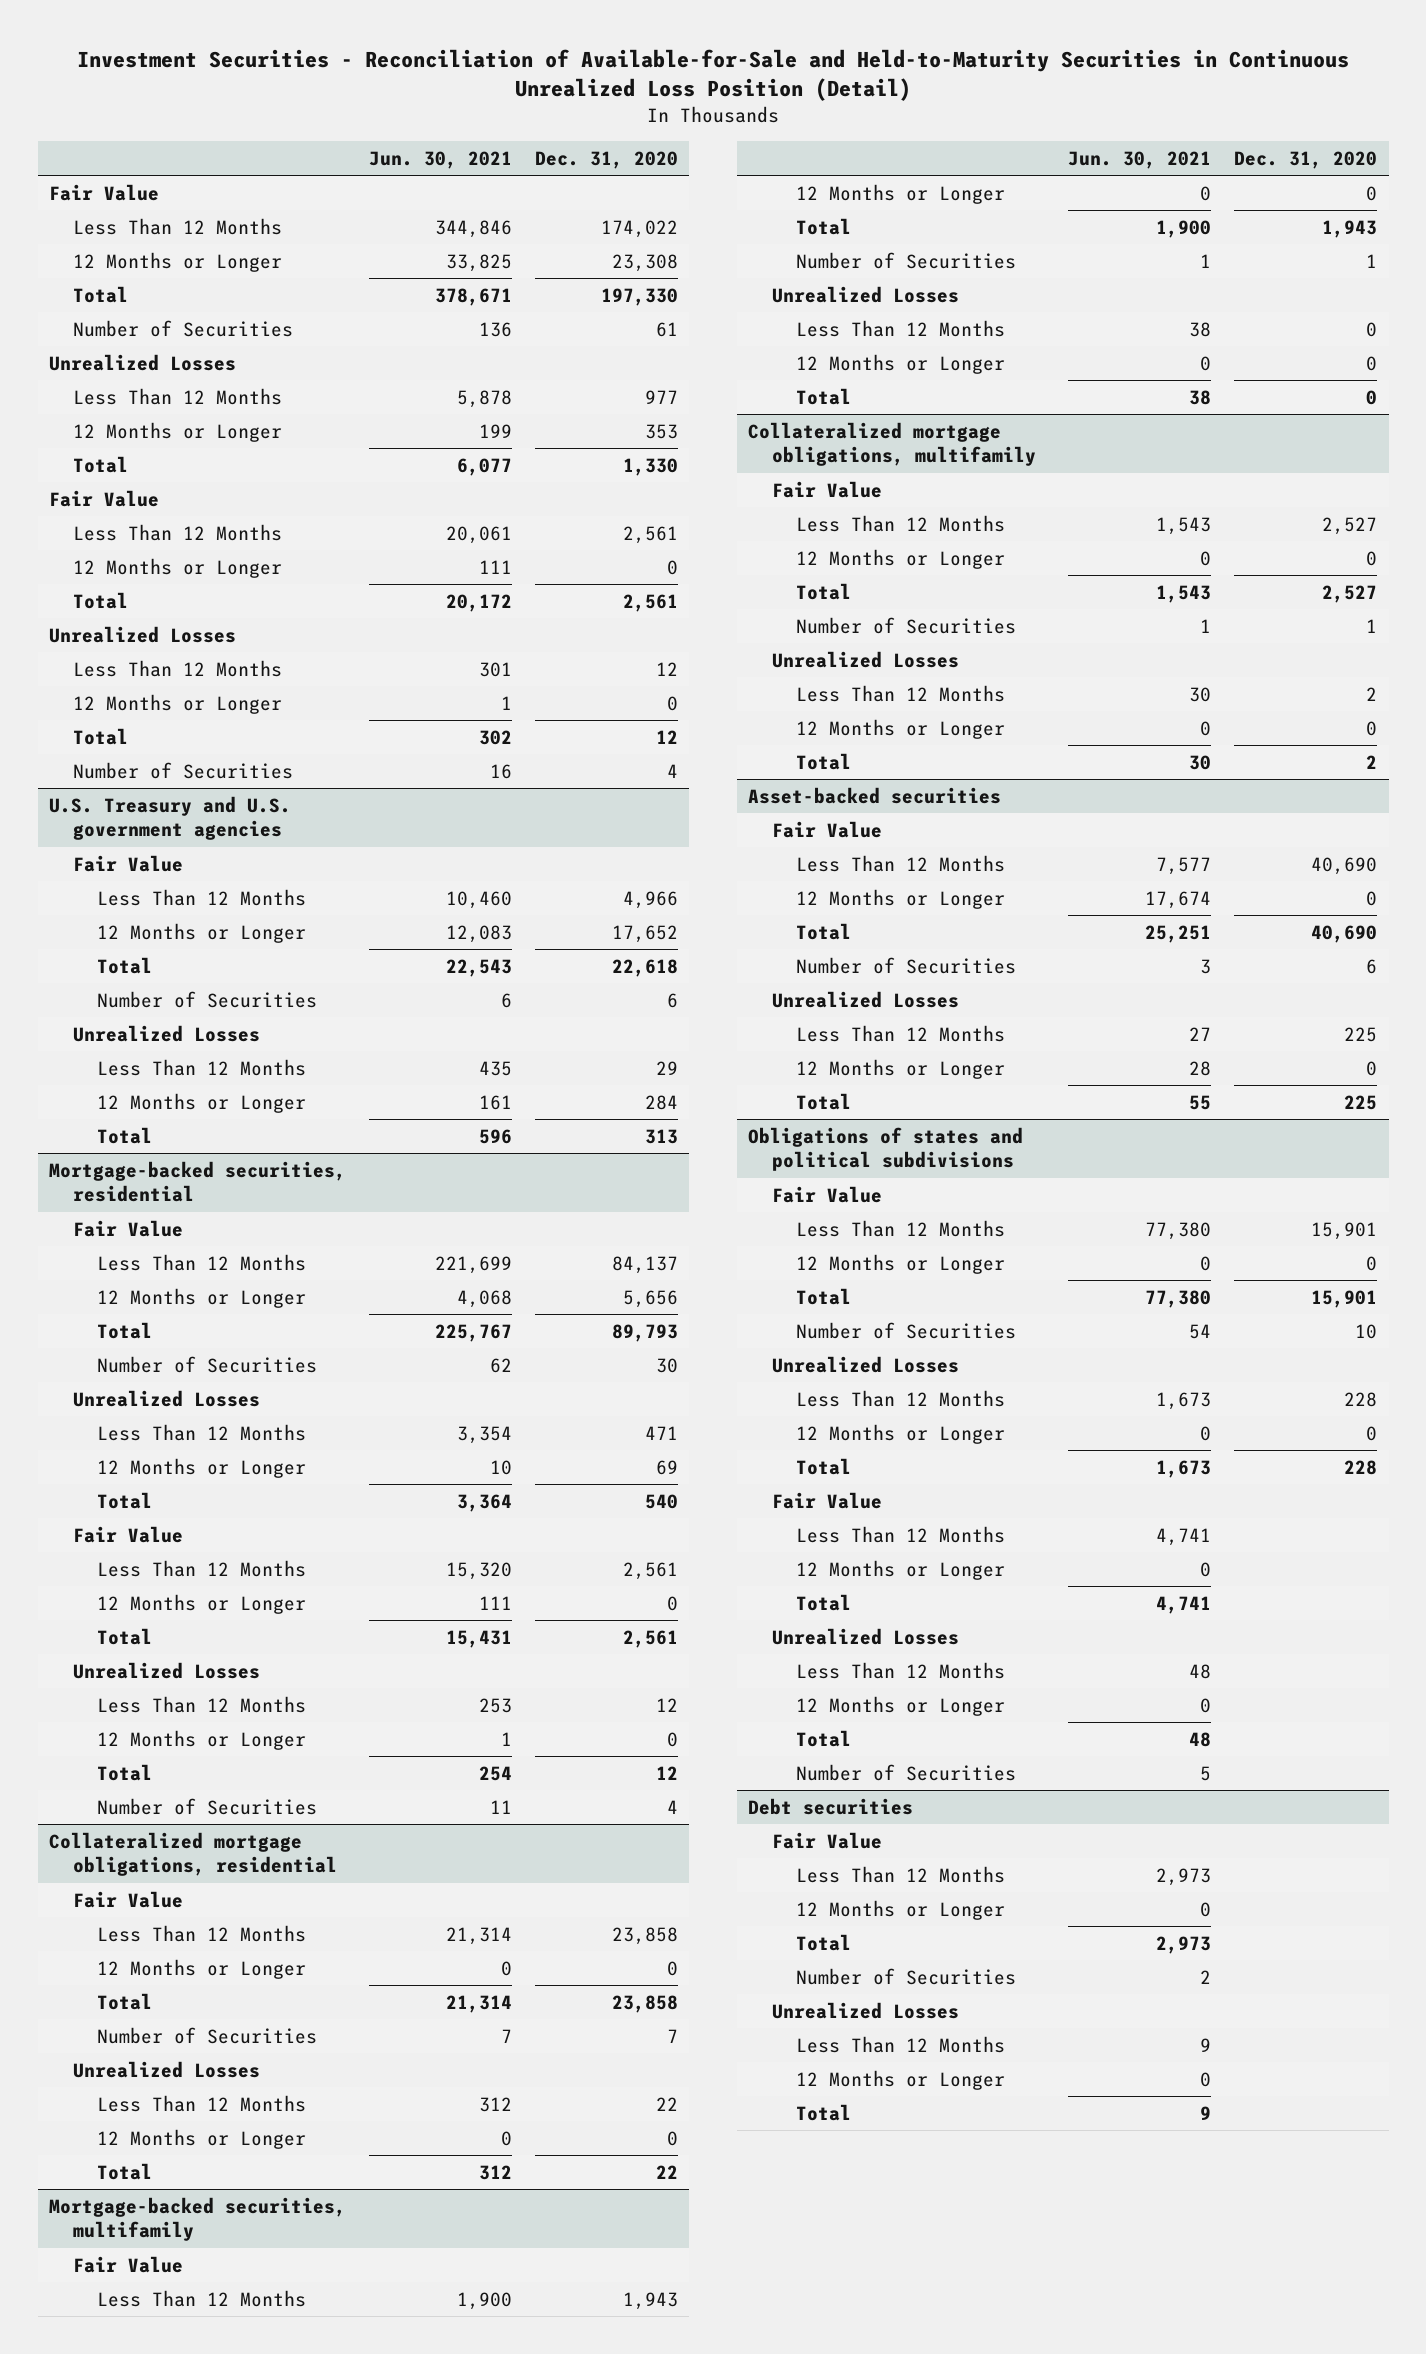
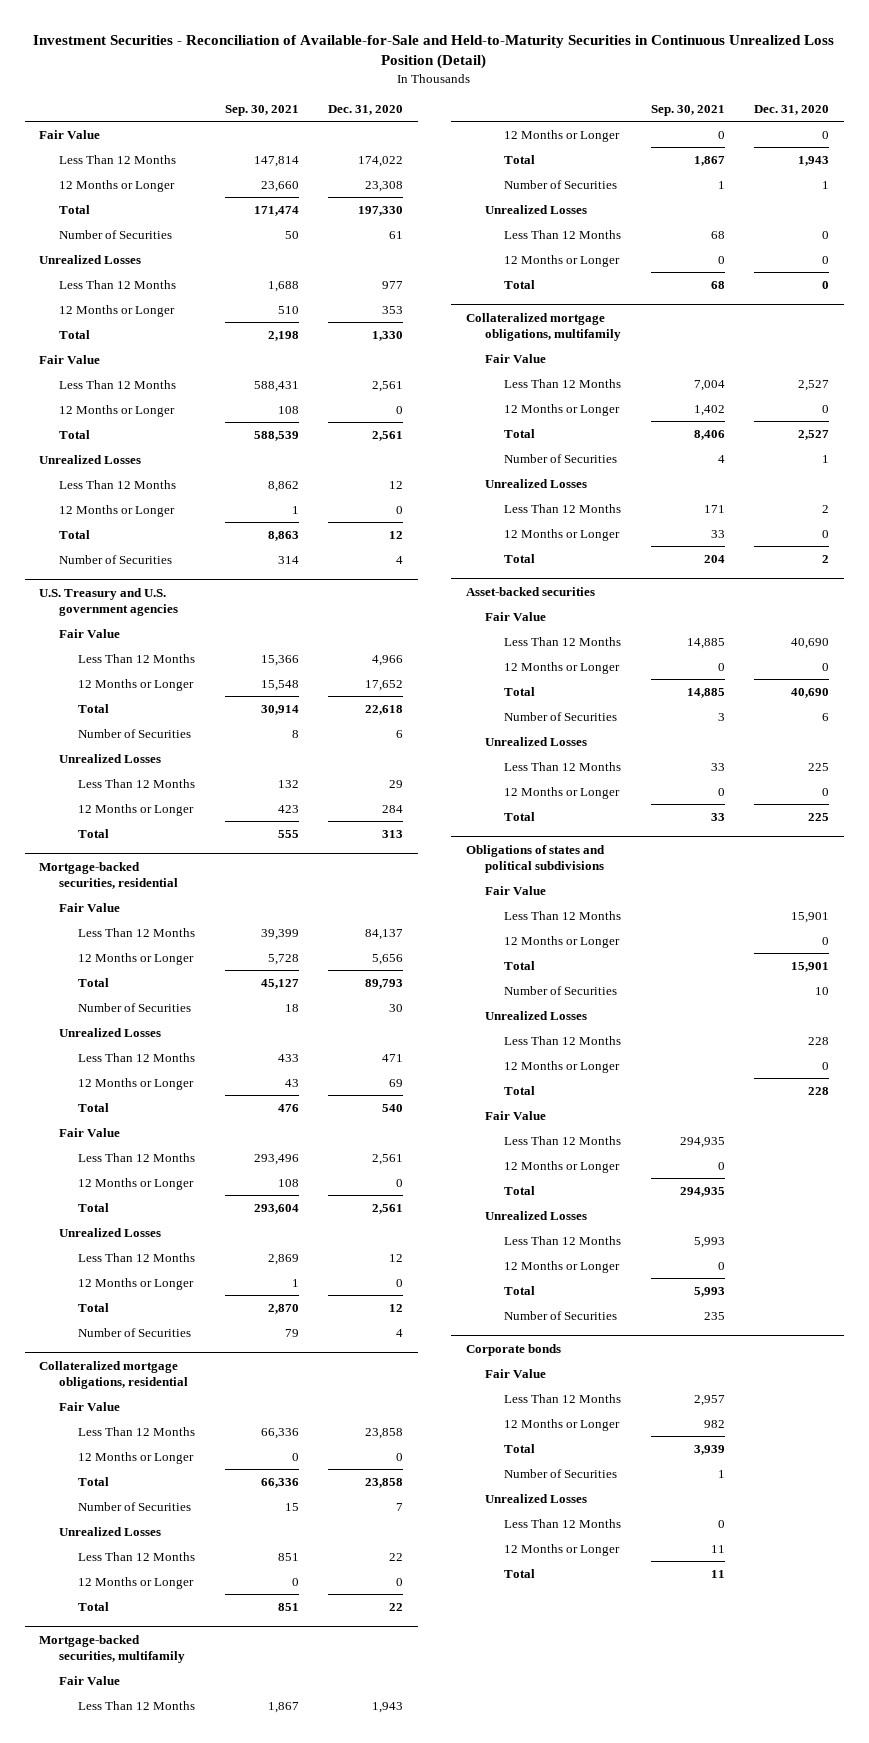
- | Jun. 30, 2021 | Dec. 31, 2020
+ | Sep. 30, 2021 | Dec. 31, 2020
- Debt securities
+ Corporate bonds

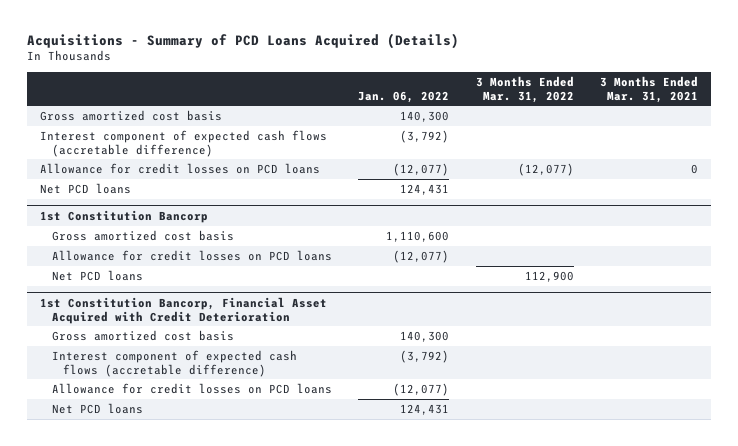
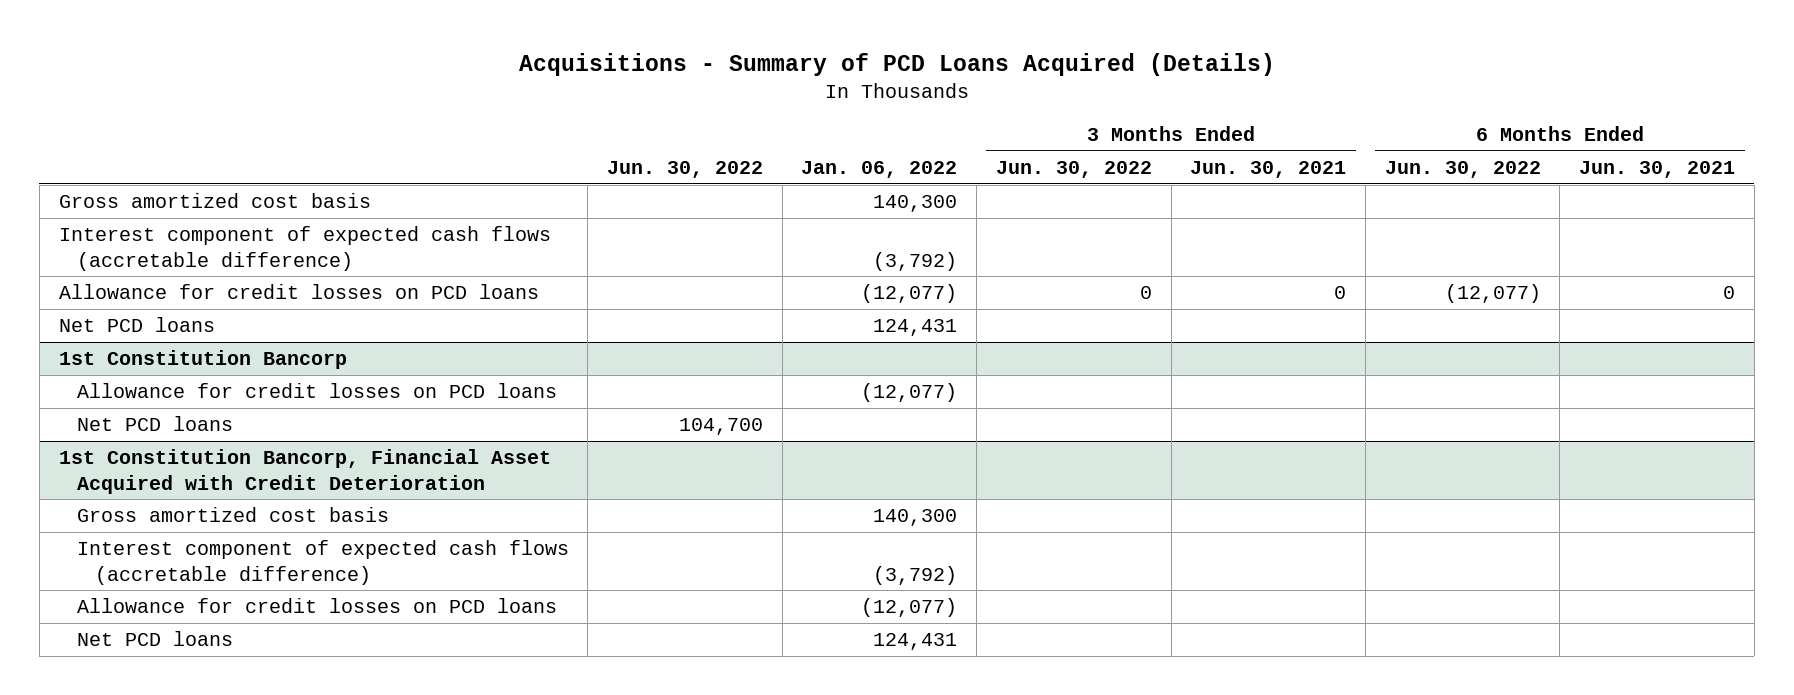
- | Jan. 06, 2022 | 3 Months Ended Mar. 31, 2022 | 3 Months Ended Mar. 31, 2021
+ | Jun. 30, 2022 | Jan. 06, 2022 | 3 Months Ended Jun. 30, 2022 | 3 Months Ended Jun. 30, 2021 | 6 Months Ended Jun. 30, 2022 | 6 Months Ended Jun. 30, 2021
@ 1st Constitution Bancorp
- Gross amortized cost basis | 1,110,600 | |

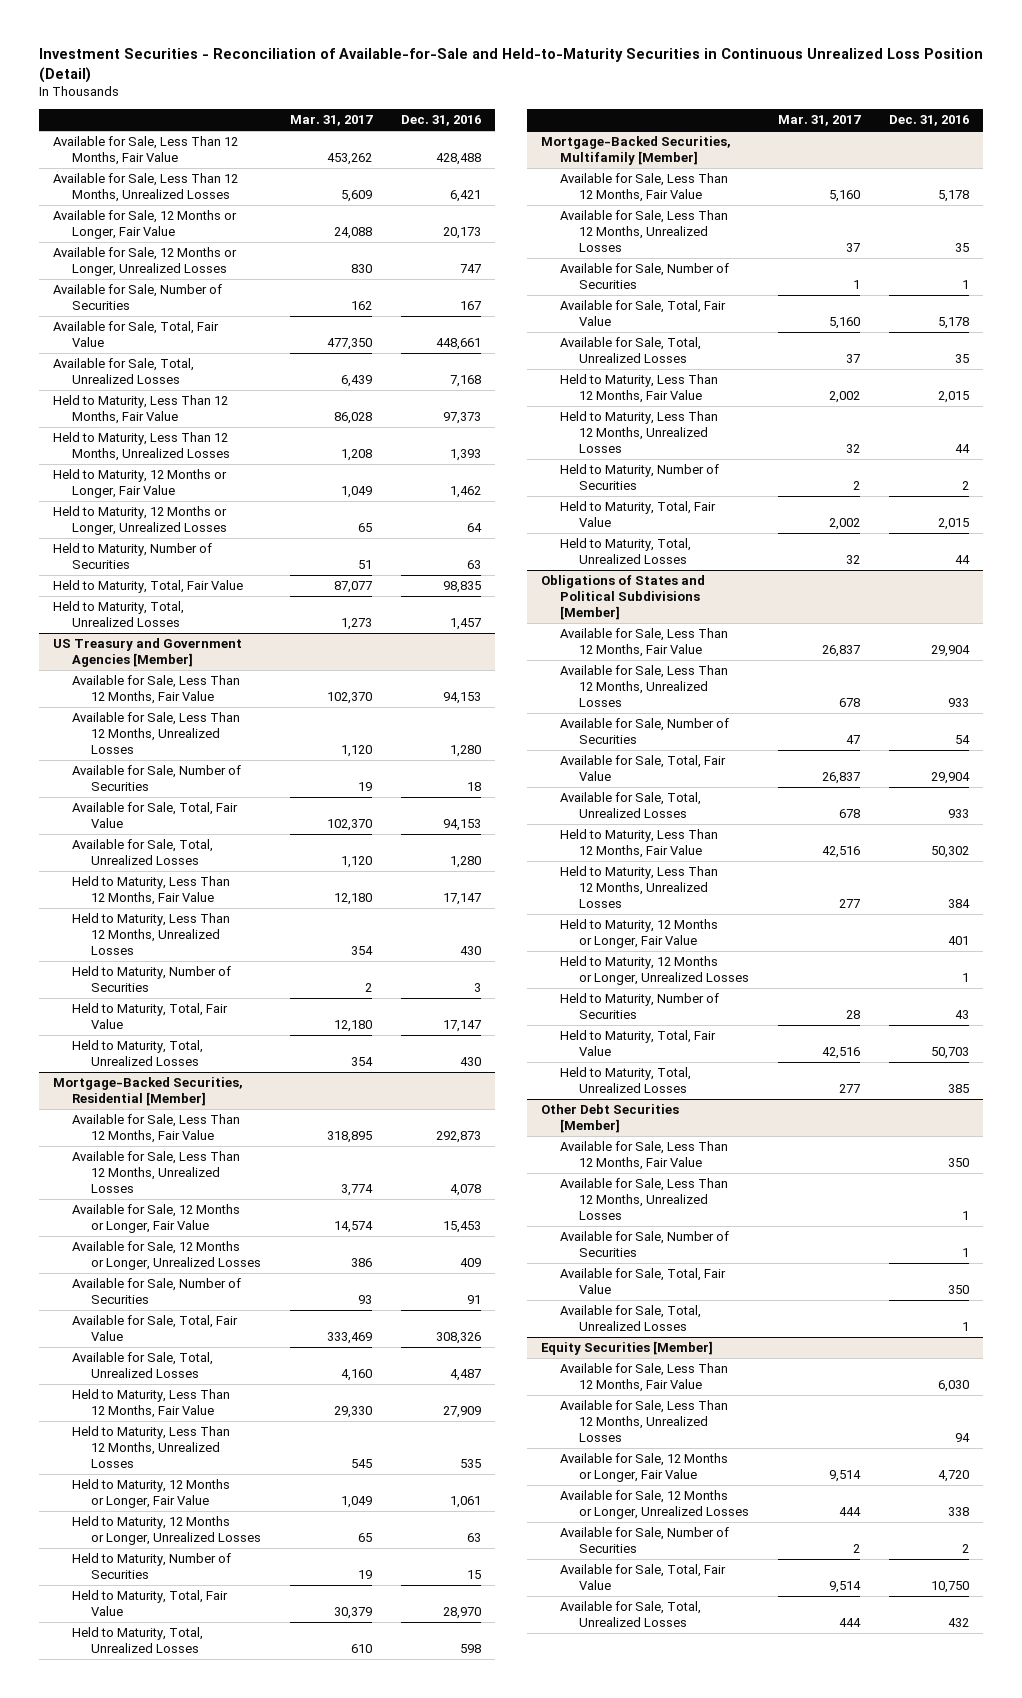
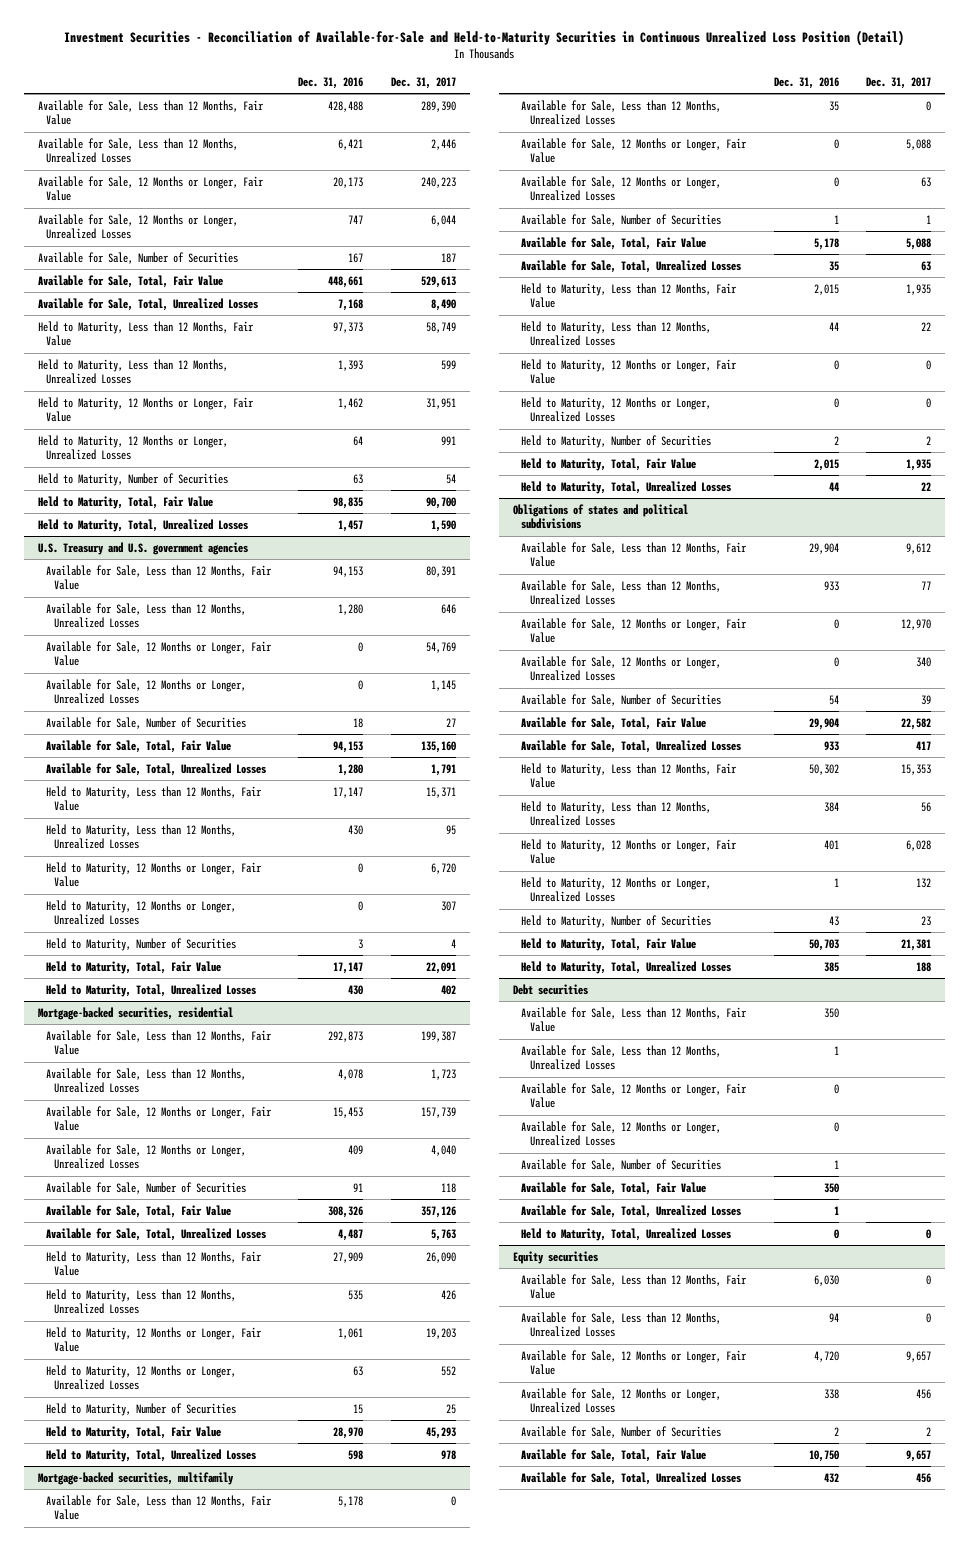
- | Mar. 31, 2017 | Dec. 31, 2016
+ | Dec. 31, 2016 | Dec. 31, 2017
- Available for Sale, Less Than 12 Months, Fair Value | 453,262 | 428,488
- Available for Sale, Less Than 12 Months, Unrealized Losses | 5,609 | 6,421
+ Available for Sale, Less than 12 Months, Fair Value | 428,488 | 289,390
+ Available for Sale, Less than 12 Months, Unrealized Losses | 6,421 | 2,446
- Held to Maturity, Less Than 12 Months, Fair Value | 86,028 | 97,373
- Held to Maturity, Less Than 12 Months, Unrealized Losses | 1,208 | 1,393
+ Held to Maturity, Less than 12 Months, Fair Value | 97,373 | 58,749
+ Held to Maturity, Less than 12 Months, Unrealized Losses | 1,393 | 599
- US Treasury and Government Agencies [Member]
- Available for Sale, Less Than 12 Months, Fair Value | 102,370 | 94,153
- Available for Sale, Less Than 12 Months, Unrealized Losses | 1,120 | 1,280
+ U.S. Treasury and U.S. government agencies
+ Available for Sale, Less than 12 Months, Fair Value | 94,153 | 80,391
+ Available for Sale, Less than 12 Months, Unrealized Losses | 1,280 | 646
+ Available for Sale, 12 Months or Longer, Fair Value | 0 | 54,769
+ Available for Sale, 12 Months or Longer, Unrealized Losses | 0 | 1,145
- Held to Maturity, Less Than 12 Months, Fair Value | 12,180 | 17,147
- Held to Maturity, Less Than 12 Months, Unrealized Losses | 354 | 430
+ Held to Maturity, Less than 12 Months, Fair Value | 17,147 | 15,371
+ Held to Maturity, Less than 12 Months, Unrealized Losses | 430 | 95
+ Held to Maturity, 12 Months or Longer, Fair Value | 0 | 6,720
+ Held to Maturity, 12 Months or Longer, Unrealized Losses | 0 | 307
- Mortgage-Backed Securities, Residential [Member]
- Available for Sale, Less Than 12 Months, Fair Value | 318,895 | 292,873
- Available for Sale, Less Than 12 Months, Unrealized Losses | 3,774 | 4,078
+ Mortgage-backed securities, residential
+ Available for Sale, Less than 12 Months, Fair Value | 292,873 | 199,387
+ Available for Sale, Less than 12 Months, Unrealized Losses | 4,078 | 1,723
- Held to Maturity, Less Than 12 Months, Fair Value | 29,330 | 27,909
- Held to Maturity, Less Than 12 Months, Unrealized Losses | 545 | 535
+ Held to Maturity, Less than 12 Months, Fair Value | 27,909 | 26,090
+ Held to Maturity, Less than 12 Months, Unrealized Losses | 535 | 426
- Mortgage-Backed Securities, Multifamily [Member]
- Available for Sale, Less Than 12 Months, Fair Value | 5,160 | 5,178
- Available for Sale, Less Than 12 Months, Unrealized Losses | 37 | 35
+ Mortgage-backed securities, multifamily
+ Available for Sale, Less than 12 Months, Fair Value | 5,178 | 0
+ Available for Sale, Less than 12 Months, Unrealized Losses | 35 | 0
+ Available for Sale, 12 Months or Longer, Fair Value | 0 | 5,088
+ Available for Sale, 12 Months or Longer, Unrealized Losses | 0 | 63
- Held to Maturity, Less Than 12 Months, Fair Value | 2,002 | 2,015
- Held to Maturity, Less Than 12 Months, Unrealized Losses | 32 | 44
+ Held to Maturity, Less than 12 Months, Fair Value | 2,015 | 1,935
+ Held to Maturity, Less than 12 Months, Unrealized Losses | 44 | 22
+ Held to Maturity, 12 Months or Longer, Fair Value | 0 | 0
+ Held to Maturity, 12 Months or Longer, Unrealized Losses | 0 | 0
- Obligations of States and Political Subdivisions [Member]
- Available for Sale, Less Than 12 Months, Fair Value | 26,837 | 29,904
- Available for Sale, Less Than 12 Months, Unrealized Losses | 678 | 933
+ Obligations of states and political subdivisions
+ Available for Sale, Less than 12 Months, Fair Value | 29,904 | 9,612
+ Available for Sale, Less than 12 Months, Unrealized Losses | 933 | 77
+ Available for Sale, 12 Months or Longer, Fair Value | 0 | 12,970
+ Available for Sale, 12 Months or Longer, Unrealized Losses | 0 | 340
- Held to Maturity, Less Than 12 Months, Fair Value | 42,516 | 50,302
- Held to Maturity, Less Than 12 Months, Unrealized Losses | 277 | 384
+ Held to Maturity, Less than 12 Months, Fair Value | 50,302 | 15,353
+ Held to Maturity, Less than 12 Months, Unrealized Losses | 384 | 56
- Other Debt Securities [Member]
- Available for Sale, Less Than 12 Months, Fair Value | | 350
- Available for Sale, Less Than 12 Months, Unrealized Losses | | 1
+ Debt securities
+ Available for Sale, Less than 12 Months, Fair Value | 350 |
+ Available for Sale, Less than 12 Months, Unrealized Losses | 1 |
+ Available for Sale, 12 Months or Longer, Fair Value | 0 |
+ Available for Sale, 12 Months or Longer, Unrealized Losses | 0 |
- Equity Securities [Member]
- Available for Sale, Less Than 12 Months, Fair Value | | 6,030
- Available for Sale, Less Than 12 Months, Unrealized Losses | | 94
+ Held to Maturity, Total, Unrealized Losses | 0 | 0
+ Equity securities
+ Available for Sale, Less than 12 Months, Fair Value | 6,030 | 0
+ Available for Sale, Less than 12 Months, Unrealized Losses | 94 | 0

